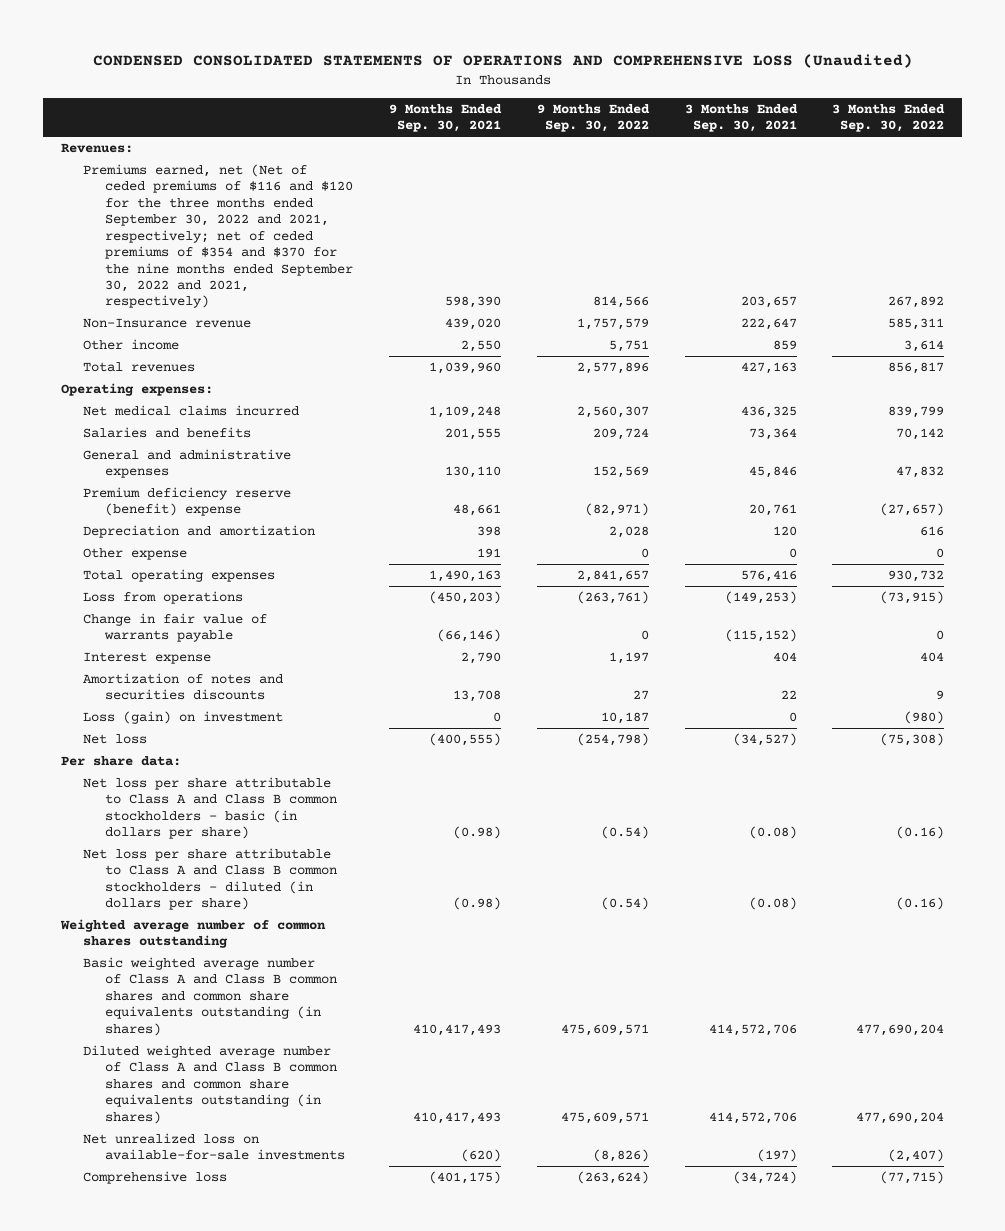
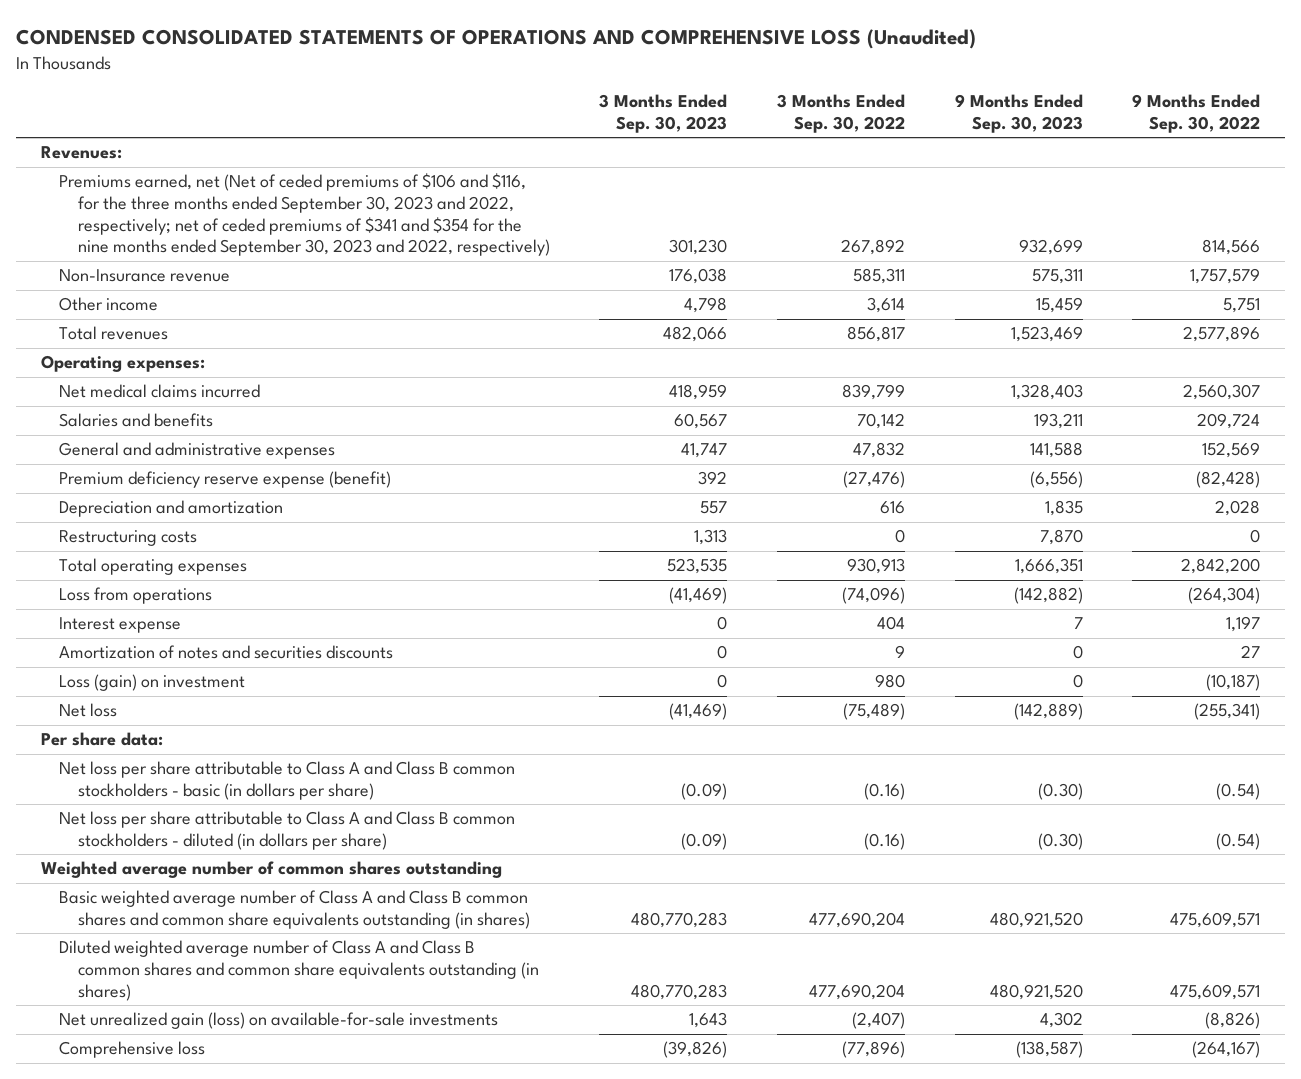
- | 9 Months Ended Sep. 30, 2021 | 9 Months Ended Sep. 30, 2022 | 3 Months Ended Sep. 30, 2021 | 3 Months Ended Sep. 30, 2022
+ | 3 Months Ended Sep. 30, 2023 | 3 Months Ended Sep. 30, 2022 | 9 Months Ended Sep. 30, 2023 | 9 Months Ended Sep. 30, 2022
- Premiums earned, net (Net of ceded premiums of $116 and $120 for the three months ended September 30, 2022 and 2021, respectively; net of ceded premiums of $354 and $370 for the nine months ended September 30, 2022 and 2021, respectively) | 598,390 | 814,566 | 203,657 | 267,892
+ Premiums earned, net (Net of ceded premiums of $106 and $116, for the three months ended September 30, 2023 and 2022, respectively; net of ceded premiums of $341 and $354 for the nine months ended September 30, 2023 and 2022, respectively) | 301,230 | 267,892 | 932,699 | 814,566
- Premium deficiency reserve (benefit) expense | 48,661 | (82,971) | 20,761 | (27,657)
+ Premium deficiency reserve expense (benefit) | 392 | (27,476) | (6,556) | (82,428)
- Other expense | 191 | 0 | 0 | 0
- Total operating expenses | 1,490,163 | 2,841,657 | 576,416 | 930,732
- Loss from operations | (450,203) | (263,761) | (149,253) | (73,915)
- Change in fair value of warrants payable | (66,146) | 0 | (115,152) | 0
+ Restructuring costs | 1,313 | 0 | 7,870 | 0
+ Total operating expenses | 523,535 | 930,913 | 1,666,351 | 2,842,200
+ Loss from operations | (41,469) | (74,096) | (142,882) | (264,304)
- Loss (gain) on investment | 0 | 10,187 | 0 | (980)
- Net loss | (400,555) | (254,798) | (34,527) | (75,308)
+ Loss (gain) on investment | 0 | 980 | 0 | (10,187)
+ Net loss | (41,469) | (75,489) | (142,889) | (255,341)
- Net unrealized loss on available-for-sale investments | (620) | (8,826) | (197) | (2,407)
- Comprehensive loss | (401,175) | (263,624) | (34,724) | (77,715)
+ Net unrealized gain (loss) on available-for-sale investments | 1,643 | (2,407) | 4,302 | (8,826)
+ Comprehensive loss | (39,826) | (77,896) | (138,587) | (264,167)

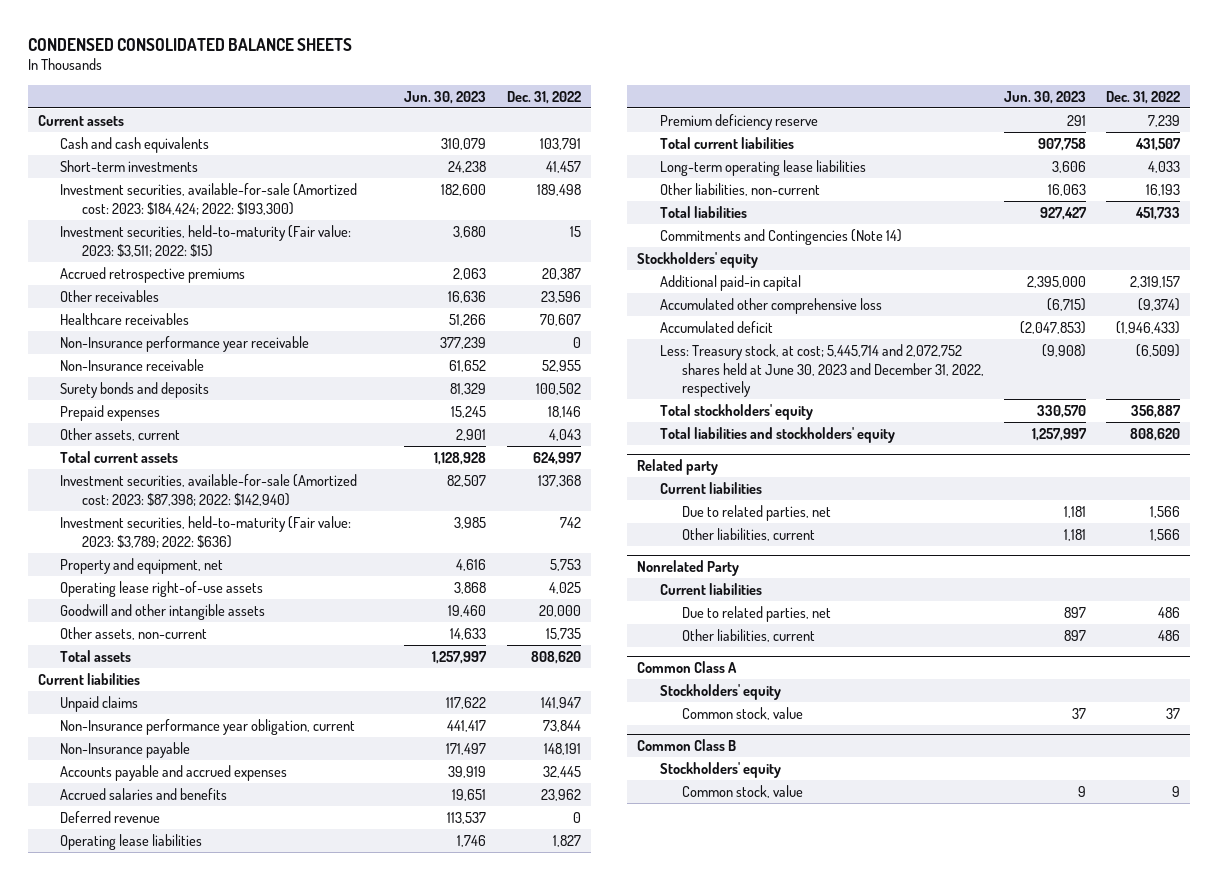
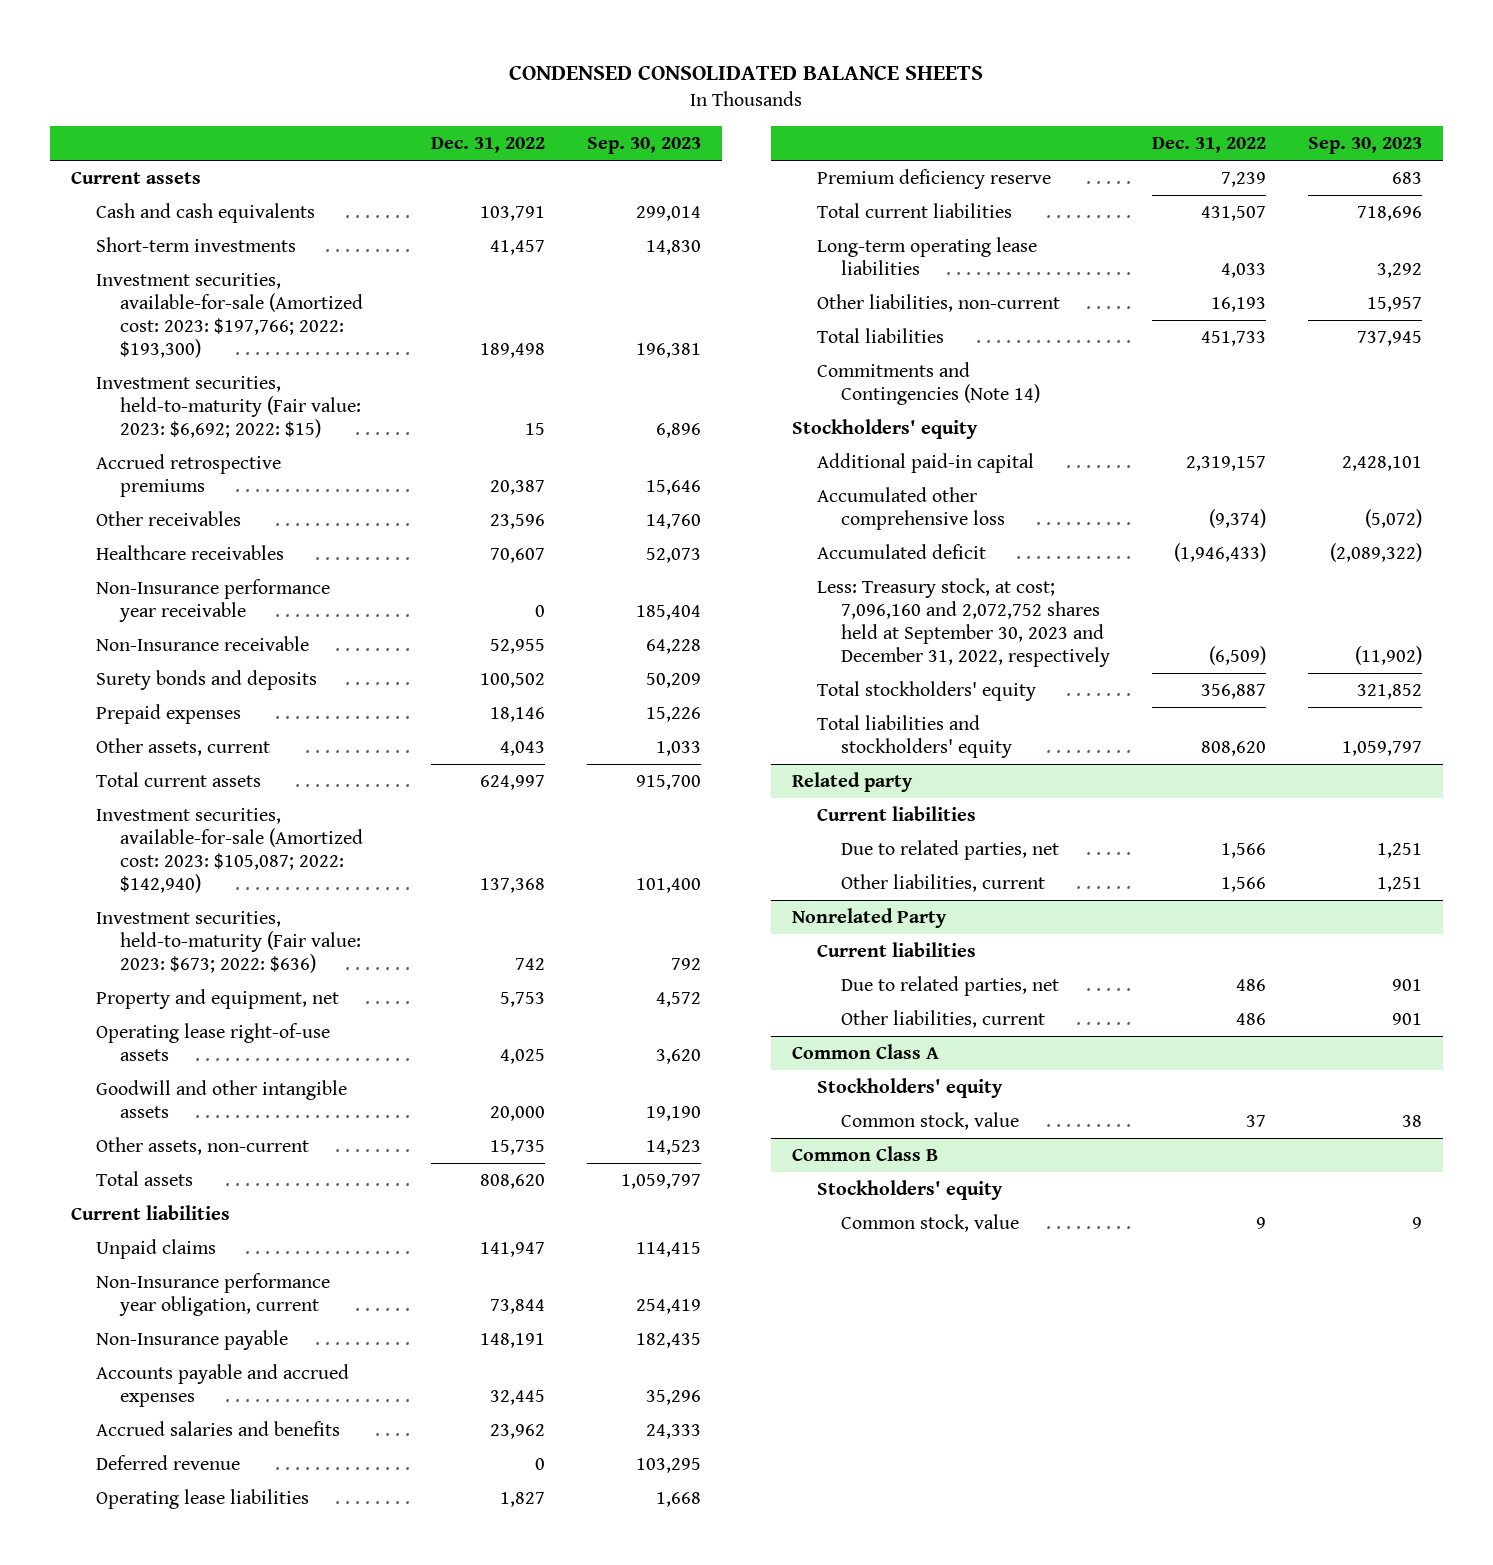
- | Jun. 30, 2023 | Dec. 31, 2022
+ | Dec. 31, 2022 | Sep. 30, 2023
- Investment securities, available-for-sale (Amortized cost: 2023: $184,424; 2022: $193,300) | 182,600 | 189,498
- Investment securities, held-to-maturity (Fair value: 2023: $3,511; 2022: $15) | 3,680 | 15
+ Investment securities, available-for-sale (Amortized cost: 2023: $197,766; 2022: $193,300) | 189,498 | 196,381
+ Investment securities, held-to-maturity (Fair value: 2023: $6,692; 2022: $15) | 15 | 6,896
- Investment securities, available-for-sale (Amortized cost: 2023: $87,398; 2022: $142,940) | 82,507 | 137,368
- Investment securities, held-to-maturity (Fair value: 2023: $3,789; 2022: $636) | 3,985 | 742
+ Investment securities, available-for-sale (Amortized cost: 2023: $105,087; 2022: $142,940) | 137,368 | 101,400
+ Investment securities, held-to-maturity (Fair value: 2023: $673; 2022: $636) | 742 | 792
- Less: Treasury stock, at cost; 5,445,714 and 2,072,752 shares held at June 30, 2023 and December 31, 2022, respectively | (9,908) | (6,509)
+ Less: Treasury stock, at cost; 7,096,160 and 2,072,752 shares held at September 30, 2023 and December 31, 2022, respectively | (6,509) | (11,902)

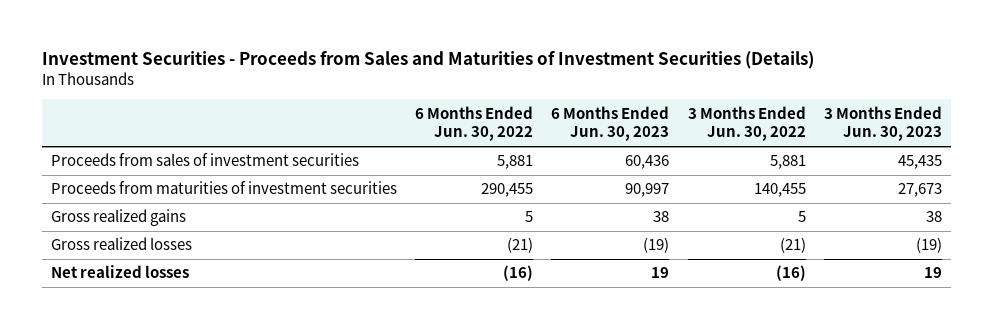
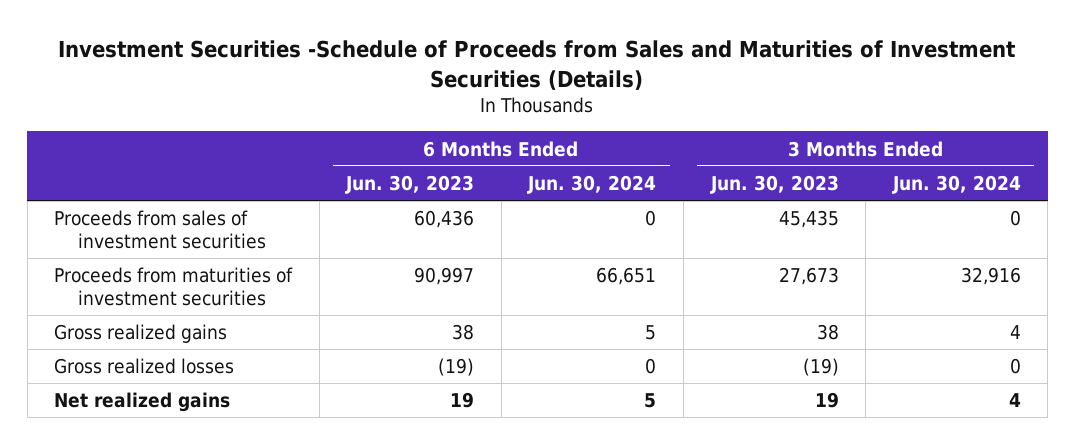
- Investment Securities - Proceeds from Sales and Maturities of Investment Securities (Details)
+ Investment Securities -Schedule of Proceeds from Sales and Maturities of Investment Securities (Details)
- | 6 Months Ended Jun. 30, 2022 | 6 Months Ended Jun. 30, 2023 | 3 Months Ended Jun. 30, 2022 | 3 Months Ended Jun. 30, 2023
+ | 6 Months Ended Jun. 30, 2023 | 6 Months Ended Jun. 30, 2024 | 3 Months Ended Jun. 30, 2023 | 3 Months Ended Jun. 30, 2024
- Net realized losses | (16) | 19 | (16) | 19
+ Net realized gains | 19 | 5 | 19 | 4

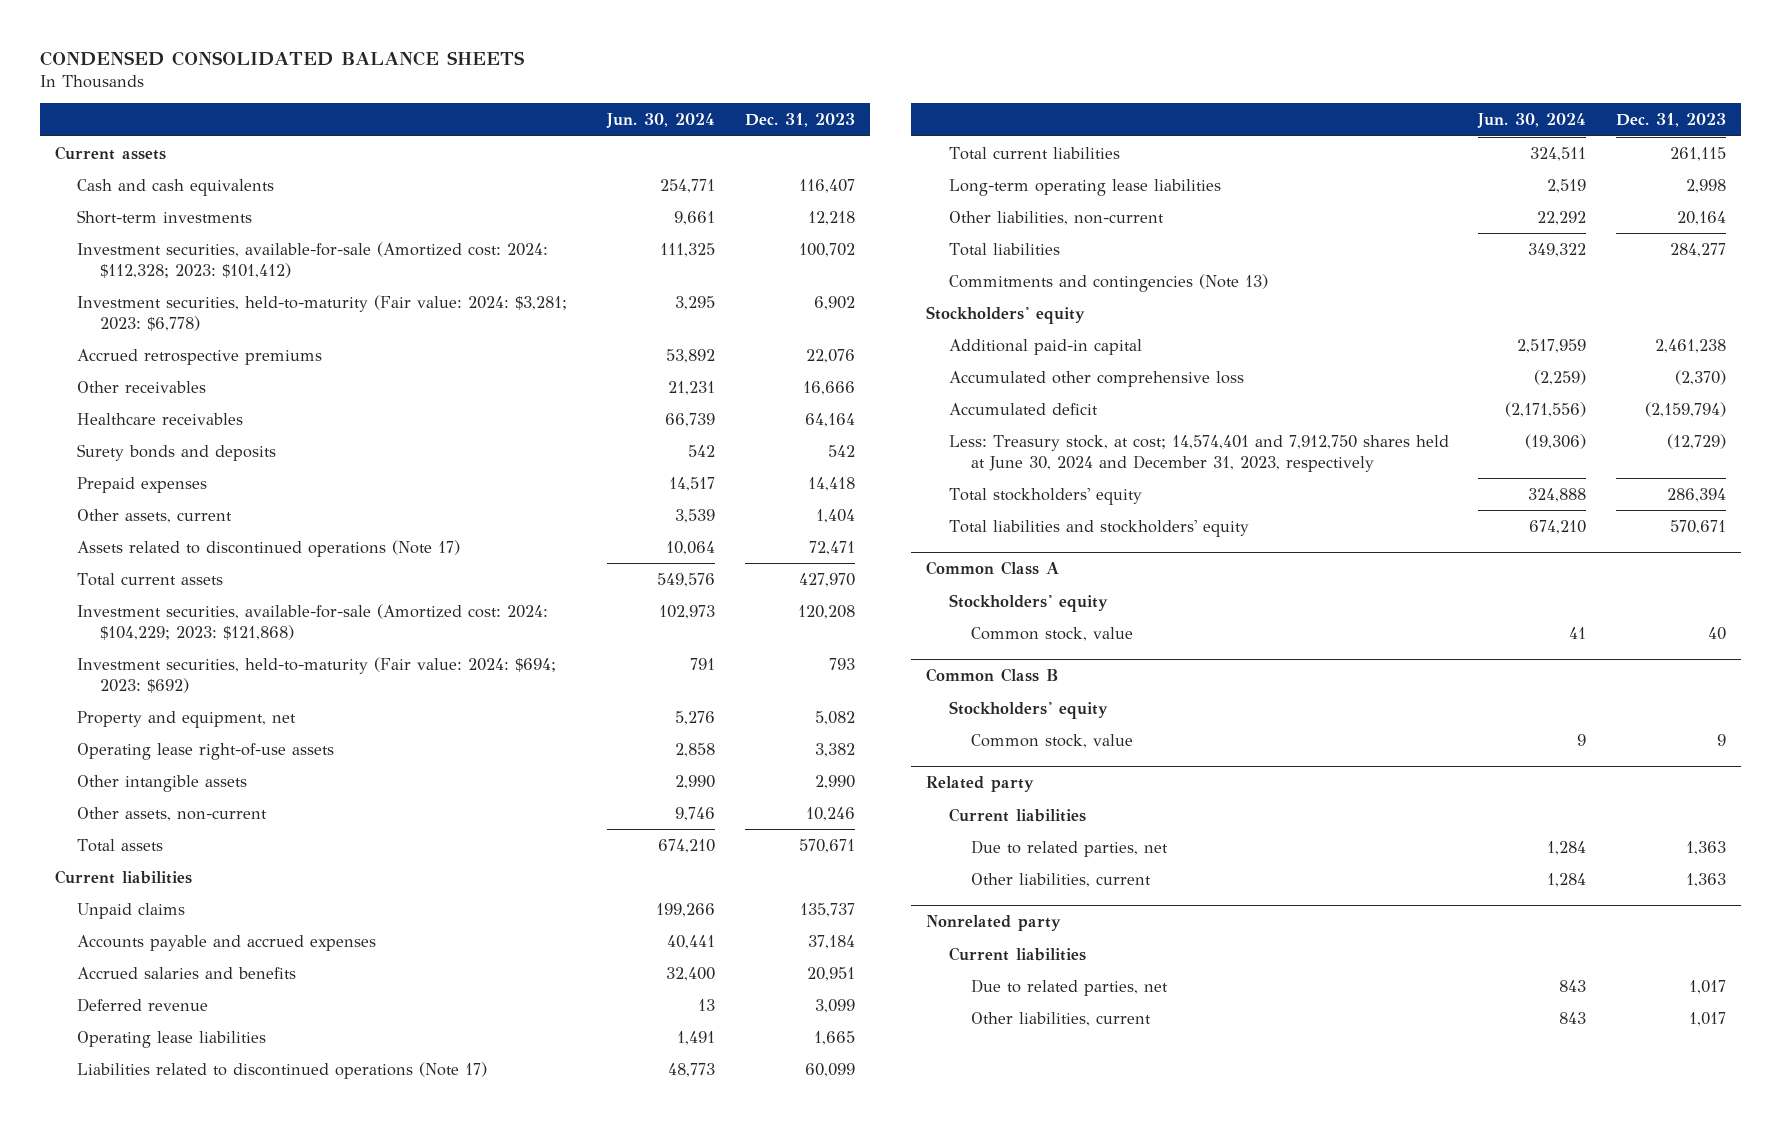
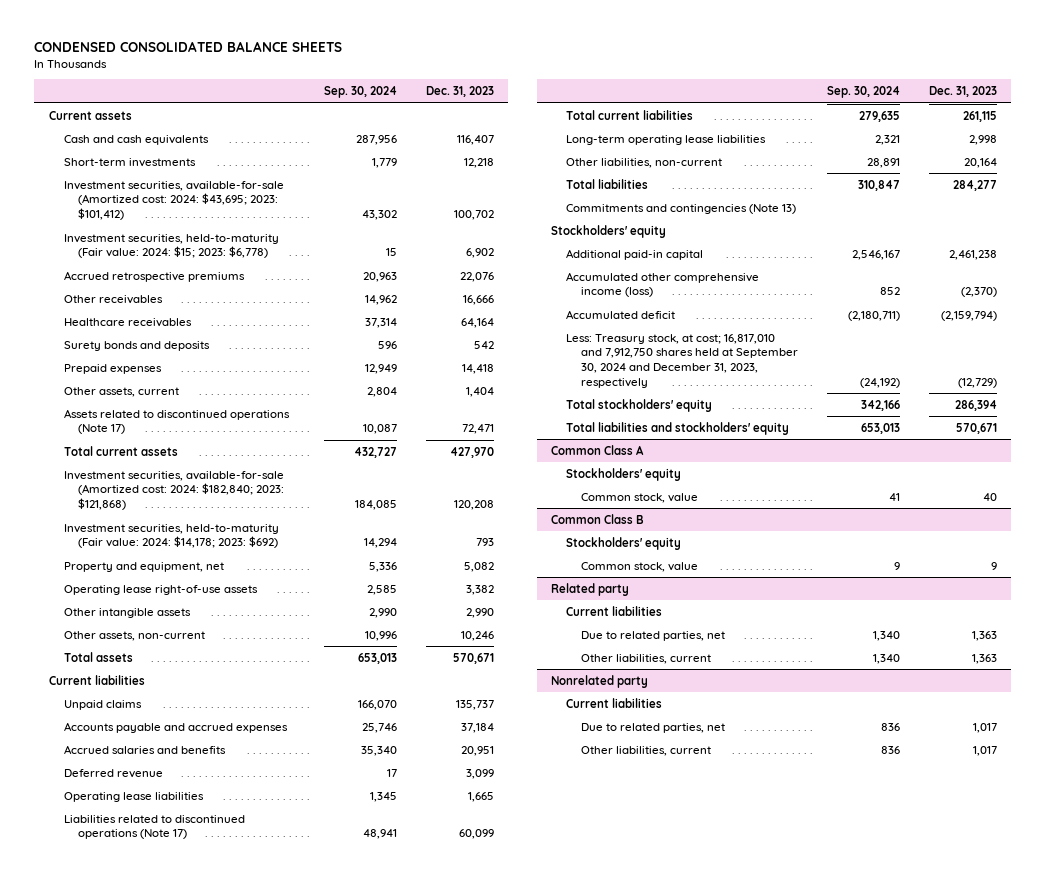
- | Jun. 30, 2024 | Dec. 31, 2023
+ | Sep. 30, 2024 | Dec. 31, 2023
- Investment securities, available-for-sale (Amortized cost: 2024: $112,328; 2023: $101,412) | 111,325 | 100,702
- Investment securities, held-to-maturity (Fair value: 2024: $3,281; 2023: $6,778) | 3,295 | 6,902
+ Investment securities, available-for-sale (Amortized cost: 2024: $43,695; 2023: $101,412) | 43,302 | 100,702
+ Investment securities, held-to-maturity (Fair value: 2024: $15; 2023: $6,778) | 15 | 6,902
- Investment securities, available-for-sale (Amortized cost: 2024: $104,229; 2023: $121,868) | 102,973 | 120,208
- Investment securities, held-to-maturity (Fair value: 2024: $694; 2023: $692) | 791 | 793
+ Investment securities, available-for-sale (Amortized cost: 2024: $182,840; 2023: $121,868) | 184,085 | 120,208
+ Investment securities, held-to-maturity (Fair value: 2024: $14,178; 2023: $692) | 14,294 | 793
- Accumulated other comprehensive loss | (2,259) | (2,370)
+ Accumulated other comprehensive income (loss) | 852 | (2,370)
- Less: Treasury stock, at cost; 14,574,401 and 7,912,750 shares held at June 30, 2024 and December 31, 2023, respectively | (19,306) | (12,729)
+ Less: Treasury stock, at cost; 16,817,010 and 7,912,750 shares held at September 30, 2024 and December 31, 2023, respectively | (24,192) | (12,729)

